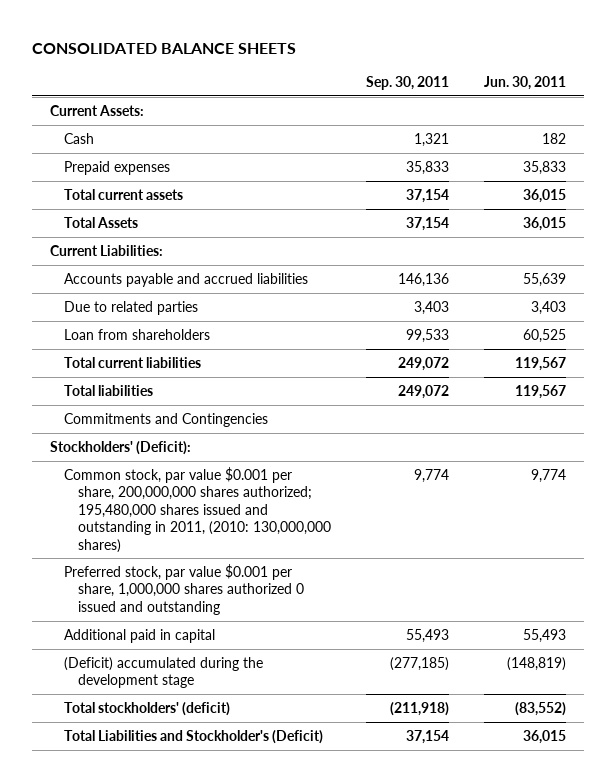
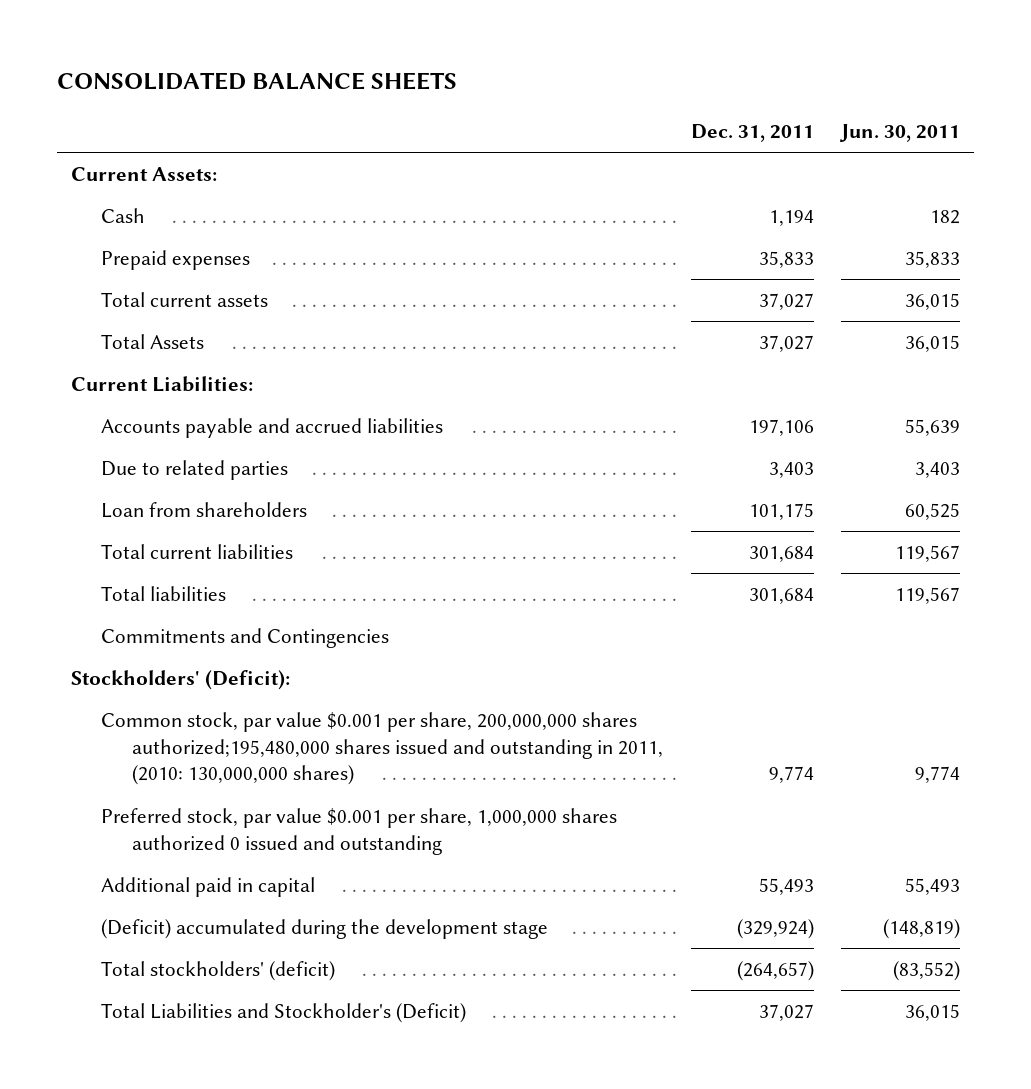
- | Sep. 30, 2011 | Jun. 30, 2011
+ | Dec. 31, 2011 | Jun. 30, 2011
- Common stock, par value $0.001 per share, 200,000,000 shares authorized; 195,480,000 shares issued and outstanding in 2011, (2010: 130,000,000 shares) | 9,774 | 9,774
+ Common stock, par value $0.001 per share, 200,000,000 shares authorized;195,480,000 shares issued and outstanding in 2011, (2010: 130,000,000 shares) | 9,774 | 9,774

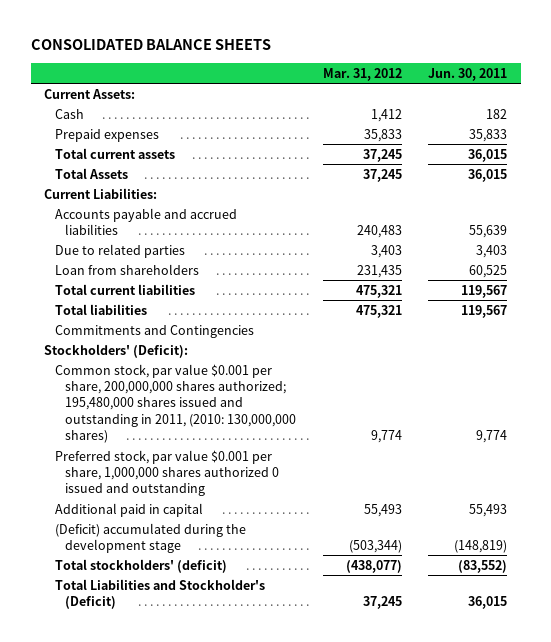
- | Dec. 31, 2011 | Jun. 30, 2011
+ | Mar. 31, 2012 | Jun. 30, 2011
- Common stock, par value $0.001 per share, 200,000,000 shares authorized;195,480,000 shares issued and outstanding in 2011, (2010: 130,000,000 shares) | 9,774 | 9,774
+ Common stock, par value $0.001 per share, 200,000,000 shares authorized; 195,480,000 shares issued and outstanding in 2011, (2010: 130,000,000 shares) | 9,774 | 9,774

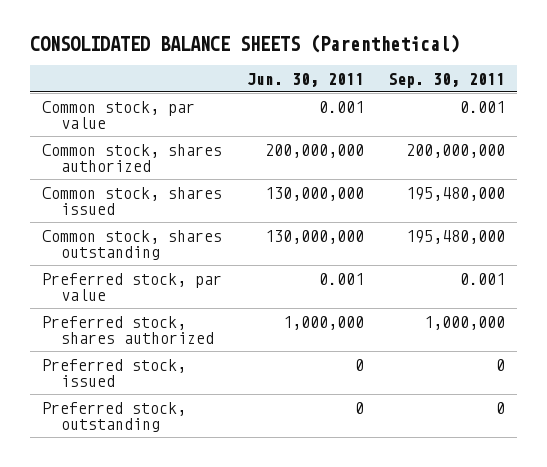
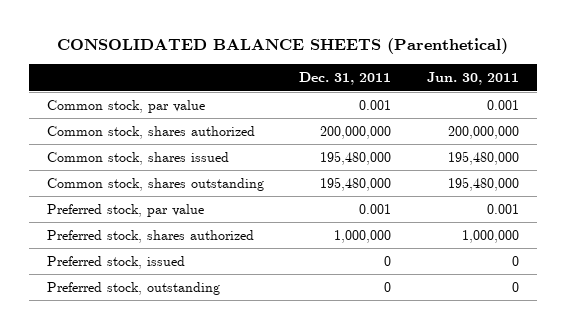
- | Jun. 30, 2011 | Sep. 30, 2011
+ | Dec. 31, 2011 | Jun. 30, 2011
- Common stock, shares issued | 130,000,000 | 195,480,000
- Common stock, shares outstanding | 130,000,000 | 195,480,000
+ Common stock, shares issued | 195,480,000 | 195,480,000
+ Common stock, shares outstanding | 195,480,000 | 195,480,000

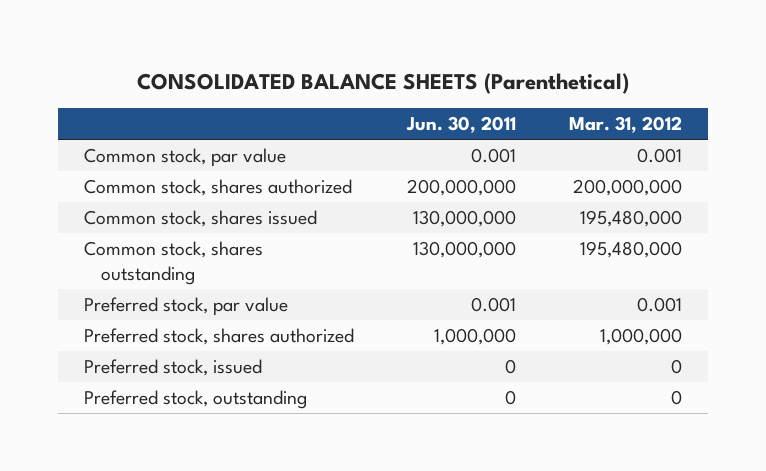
- | Dec. 31, 2011 | Jun. 30, 2011
+ | Jun. 30, 2011 | Mar. 31, 2012
- Common stock, shares issued | 195,480,000 | 195,480,000
- Common stock, shares outstanding | 195,480,000 | 195,480,000
+ Common stock, shares issued | 130,000,000 | 195,480,000
+ Common stock, shares outstanding | 130,000,000 | 195,480,000

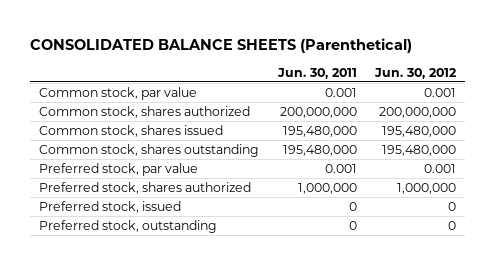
- | Jun. 30, 2011 | Mar. 31, 2012
+ | Jun. 30, 2011 | Jun. 30, 2012
- Common stock, shares issued | 130,000,000 | 195,480,000
- Common stock, shares outstanding | 130,000,000 | 195,480,000
+ Common stock, shares issued | 195,480,000 | 195,480,000
+ Common stock, shares outstanding | 195,480,000 | 195,480,000

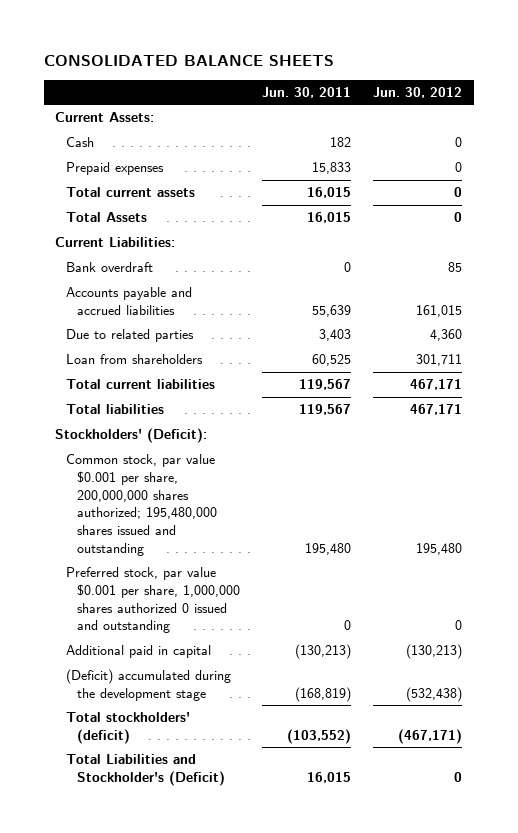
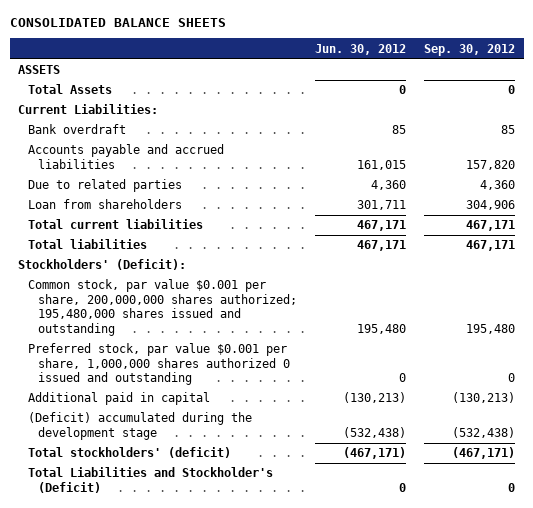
- | Jun. 30, 2011 | Jun. 30, 2012
+ | Jun. 30, 2012 | Sep. 30, 2012
- Current Assets:
- Cash | 182 | 0
- Prepaid expenses | 15,833 | 0
- Total current assets | 16,015 | 0
+ ASSETS

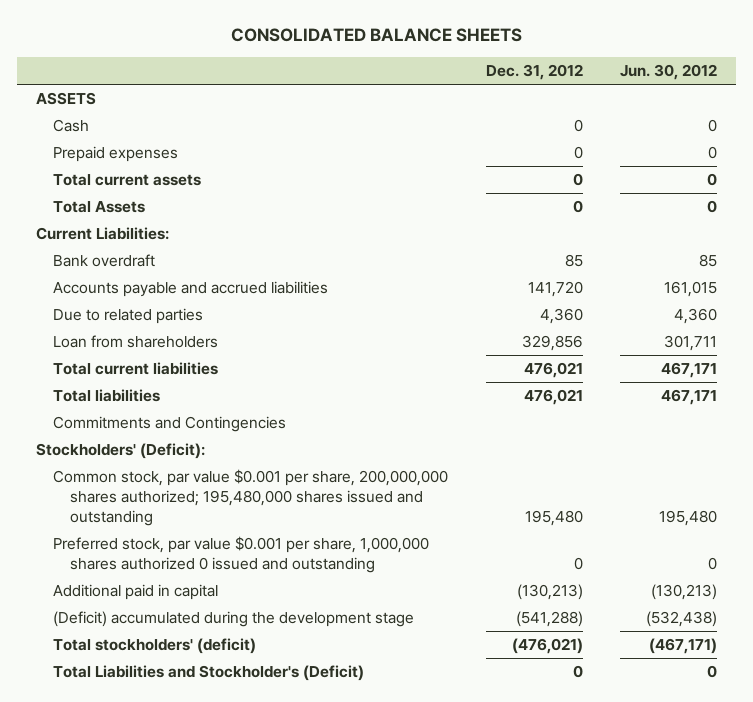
- | Jun. 30, 2012 | Sep. 30, 2012
+ | Dec. 31, 2012 | Jun. 30, 2012
+ Cash | 0 | 0
+ Prepaid expenses | 0 | 0
+ Total current assets | 0 | 0
+ Commitments and Contingencies

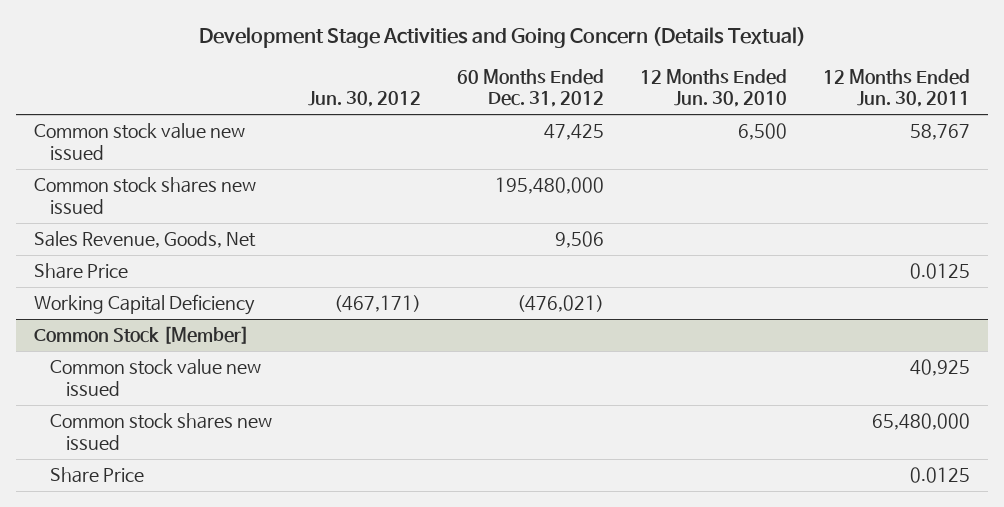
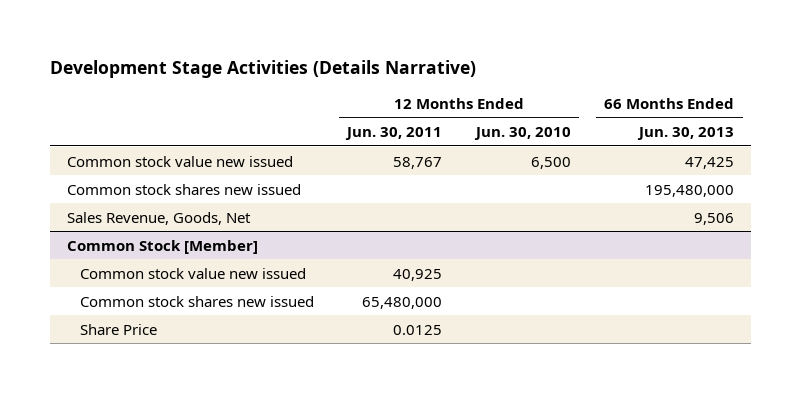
- Development Stage Activities and Going Concern (Details Textual)
+ Development Stage Activities (Details Narrative)
- | Jun. 30, 2012 | 60 Months Ended Dec. 31, 2012 | 12 Months Ended Jun. 30, 2010 | 12 Months Ended Jun. 30, 2011
+ | 12 Months Ended Jun. 30, 2011 | 12 Months Ended Jun. 30, 2010 | 66 Months Ended Jun. 30, 2013
- Share Price | | | | 0.0125
- Working Capital Deficiency | (467,171) | (476,021) | |

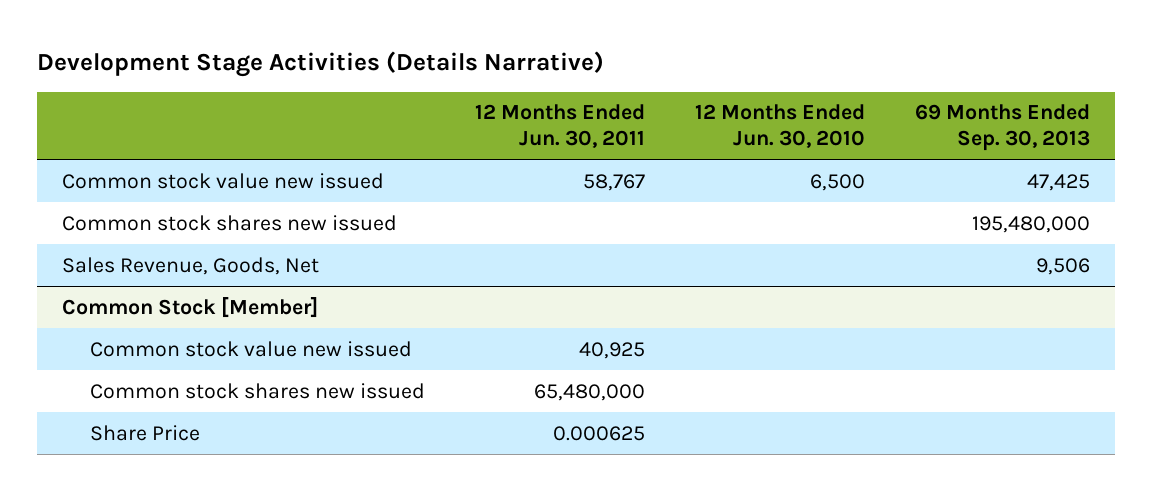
- | 12 Months Ended Jun. 30, 2011 | 12 Months Ended Jun. 30, 2010 | 66 Months Ended Jun. 30, 2013
+ | 12 Months Ended Jun. 30, 2011 | 12 Months Ended Jun. 30, 2010 | 69 Months Ended Sep. 30, 2013
@ Common Stock [Member]
- Share Price | 0.0125 | |
+ Share Price | 0.000625 | |

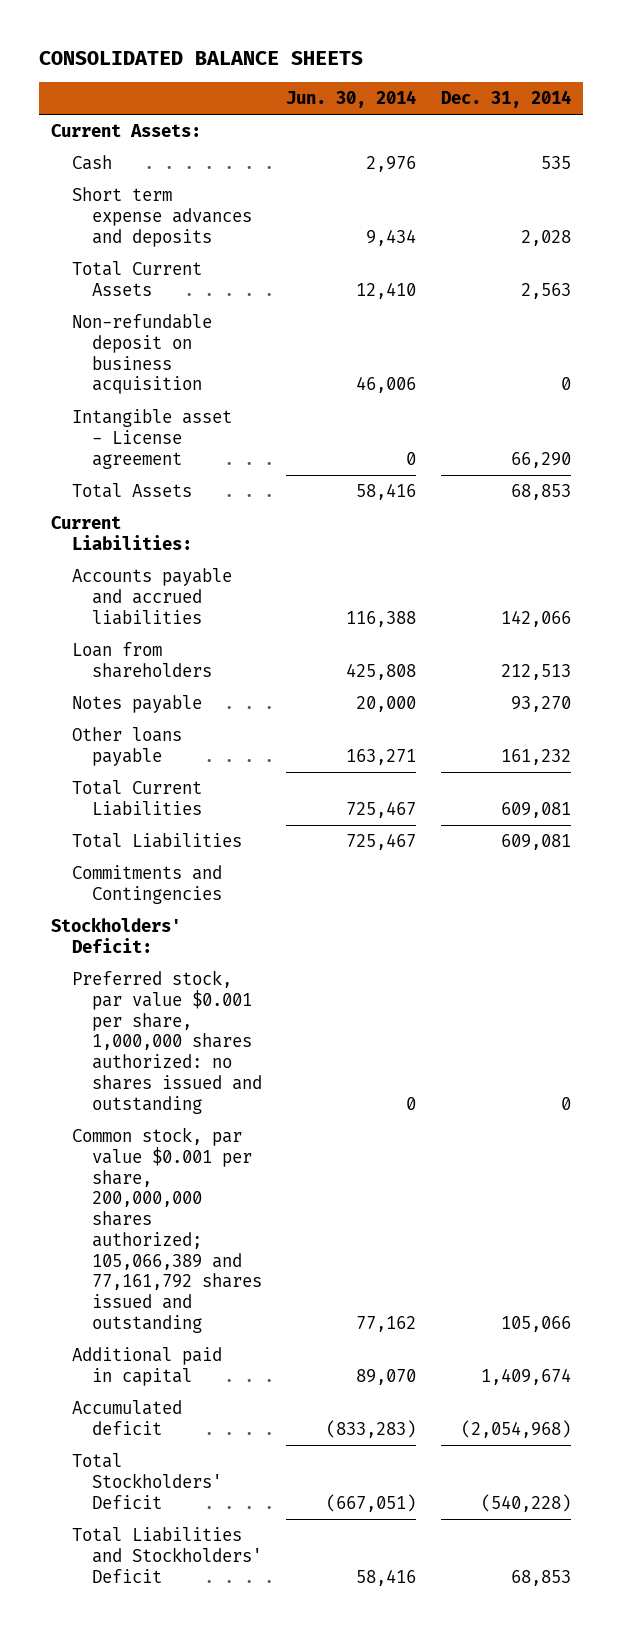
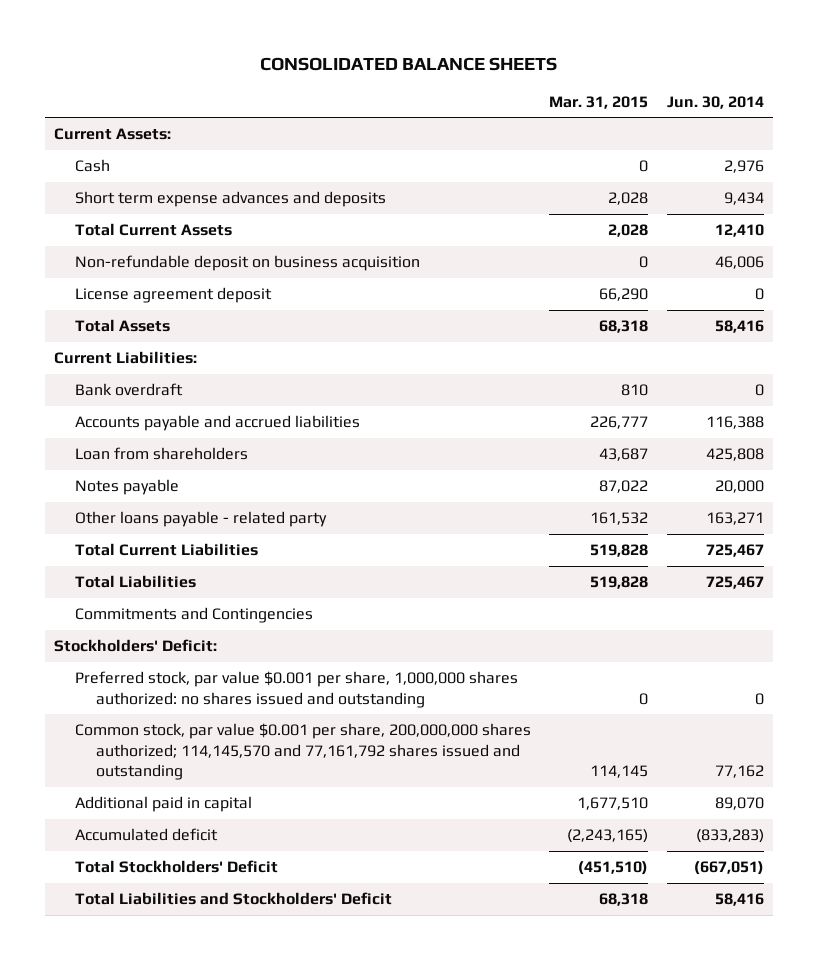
- | Jun. 30, 2014 | Dec. 31, 2014
+ | Mar. 31, 2015 | Jun. 30, 2014
- Intangible asset - License agreement | 0 | 66,290
+ License agreement deposit | 66,290 | 0
+ Bank overdraft | 810 | 0
- Other loans payable | 163,271 | 161,232
+ Other loans payable - related party | 161,532 | 163,271
- Common stock, par value $0.001 per share, 200,000,000 shares authorized; 105,066,389 and 77,161,792 shares issued and outstanding | 77,162 | 105,066
+ Common stock, par value $0.001 per share, 200,000,000 shares authorized; 114,145,570 and 77,161,792 shares issued and outstanding | 114,145 | 77,162

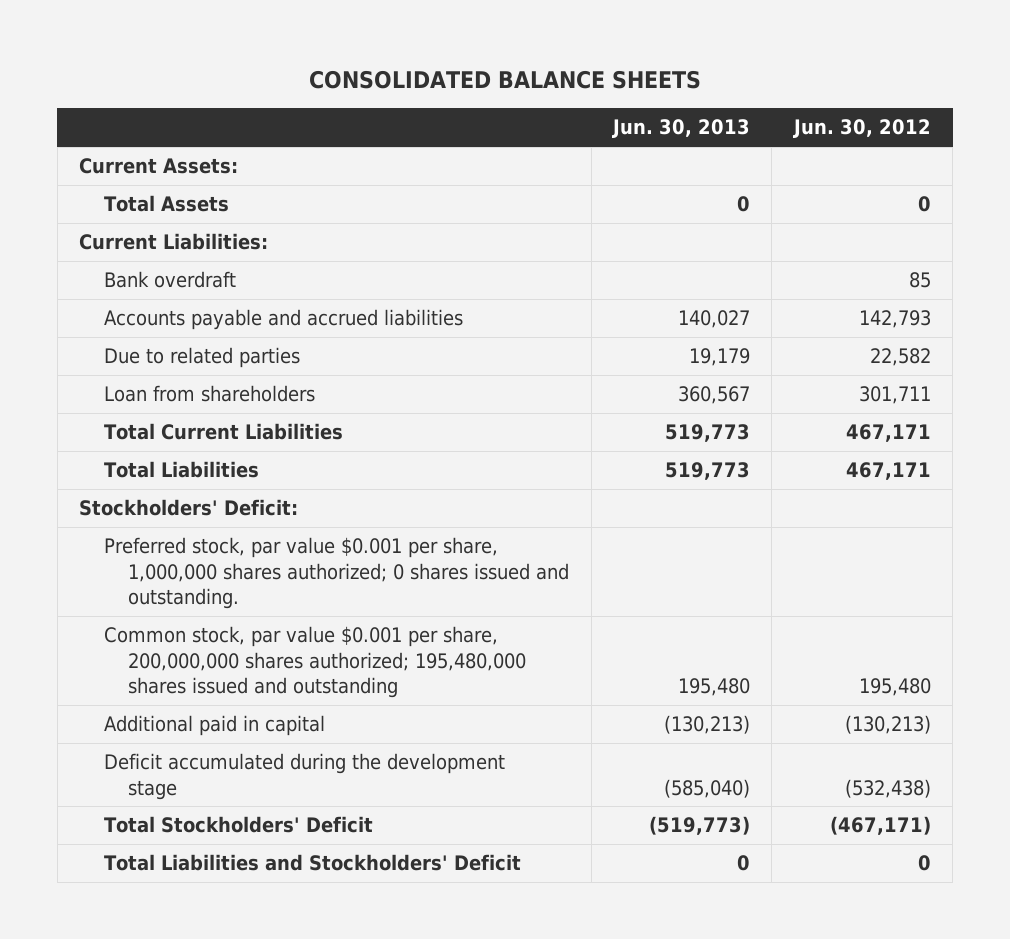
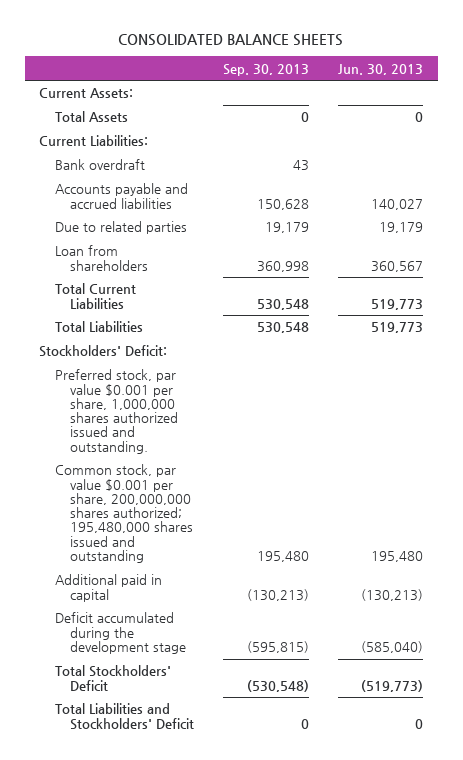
- | Jun. 30, 2013 | Jun. 30, 2012
+ | Sep. 30, 2013 | Jun. 30, 2013
- Preferred stock, par value $0.001 per share, 1,000,000 shares authorized; 0 shares issued and outstanding.
+ Preferred stock, par value $0.001 per share, 1,000,000 shares authorized issued and outstanding.

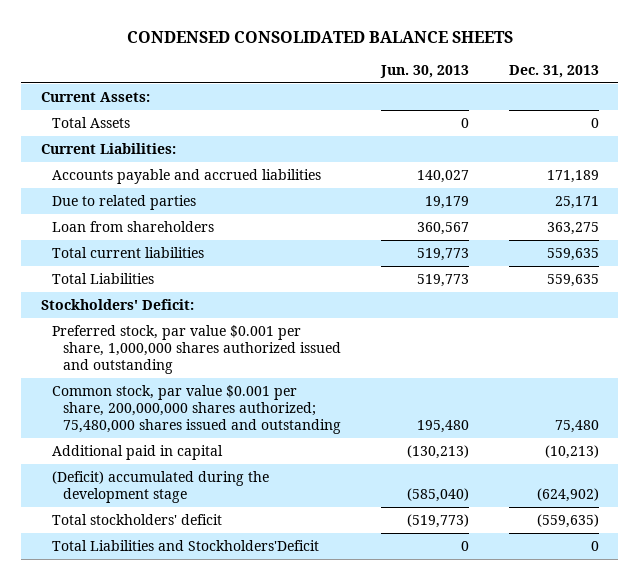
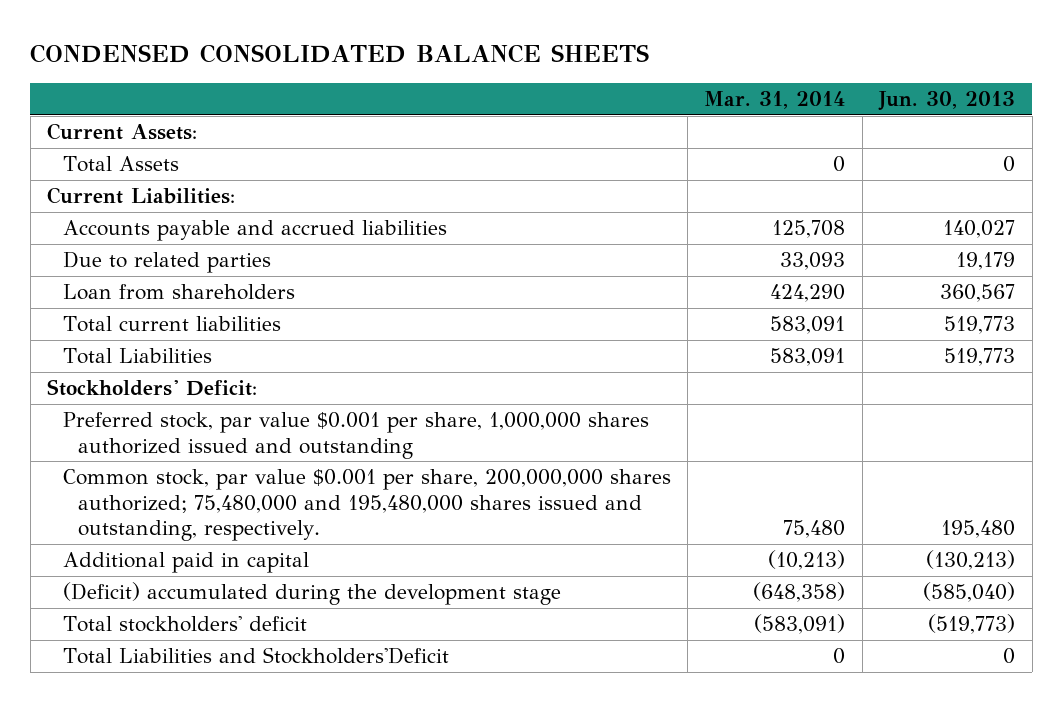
- | Jun. 30, 2013 | Dec. 31, 2013
+ | Mar. 31, 2014 | Jun. 30, 2013
- Common stock, par value $0.001 per share, 200,000,000 shares authorized; 75,480,000 shares issued and outstanding | 195,480 | 75,480
+ Common stock, par value $0.001 per share, 200,000,000 shares authorized; 75,480,000 and 195,480,000 shares issued and outstanding, respectively. | 75,480 | 195,480

